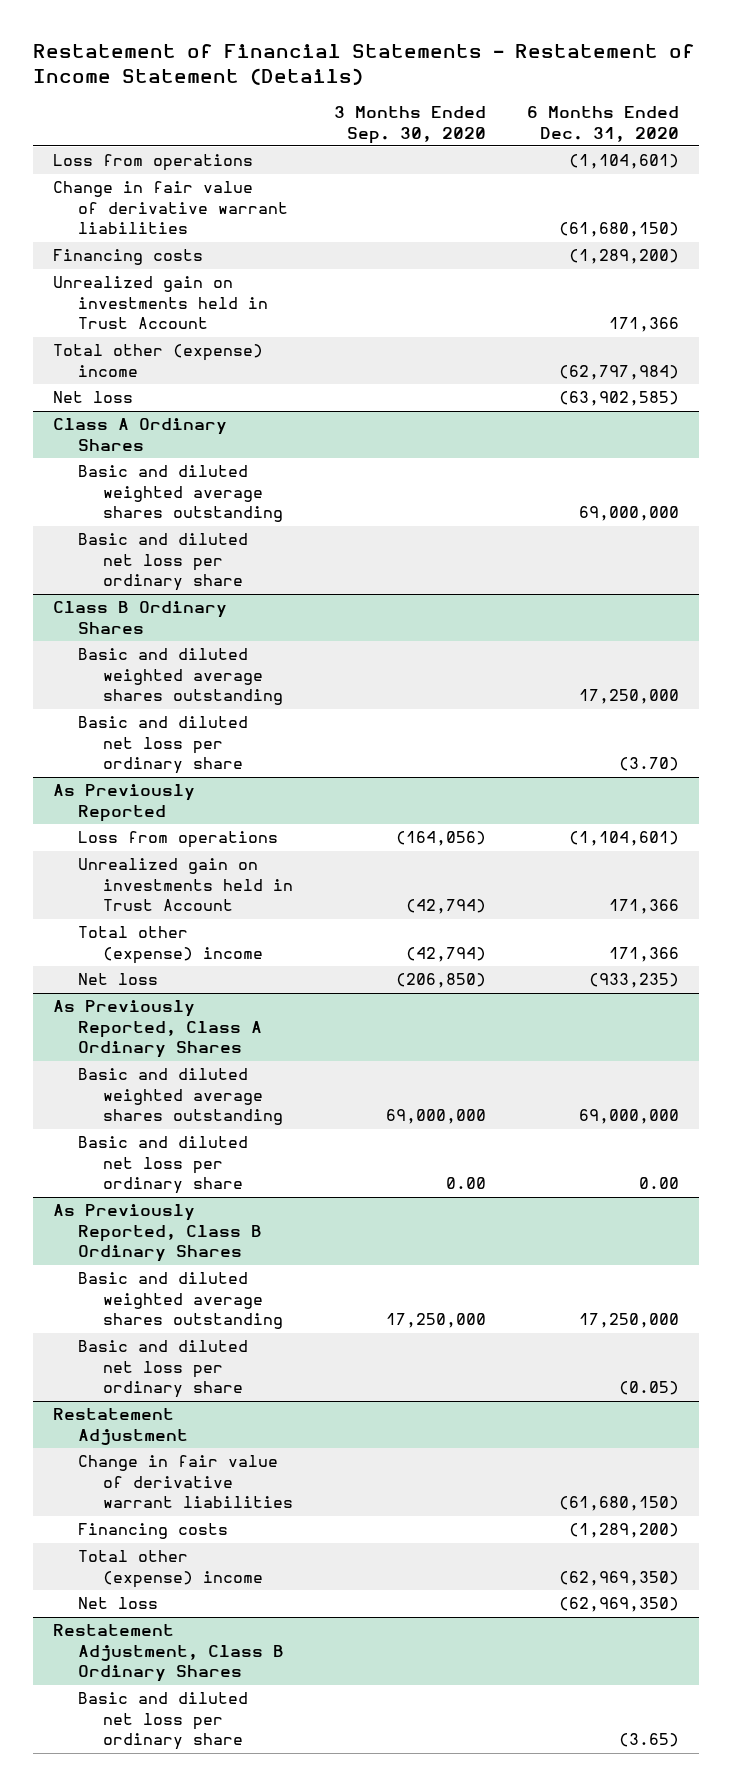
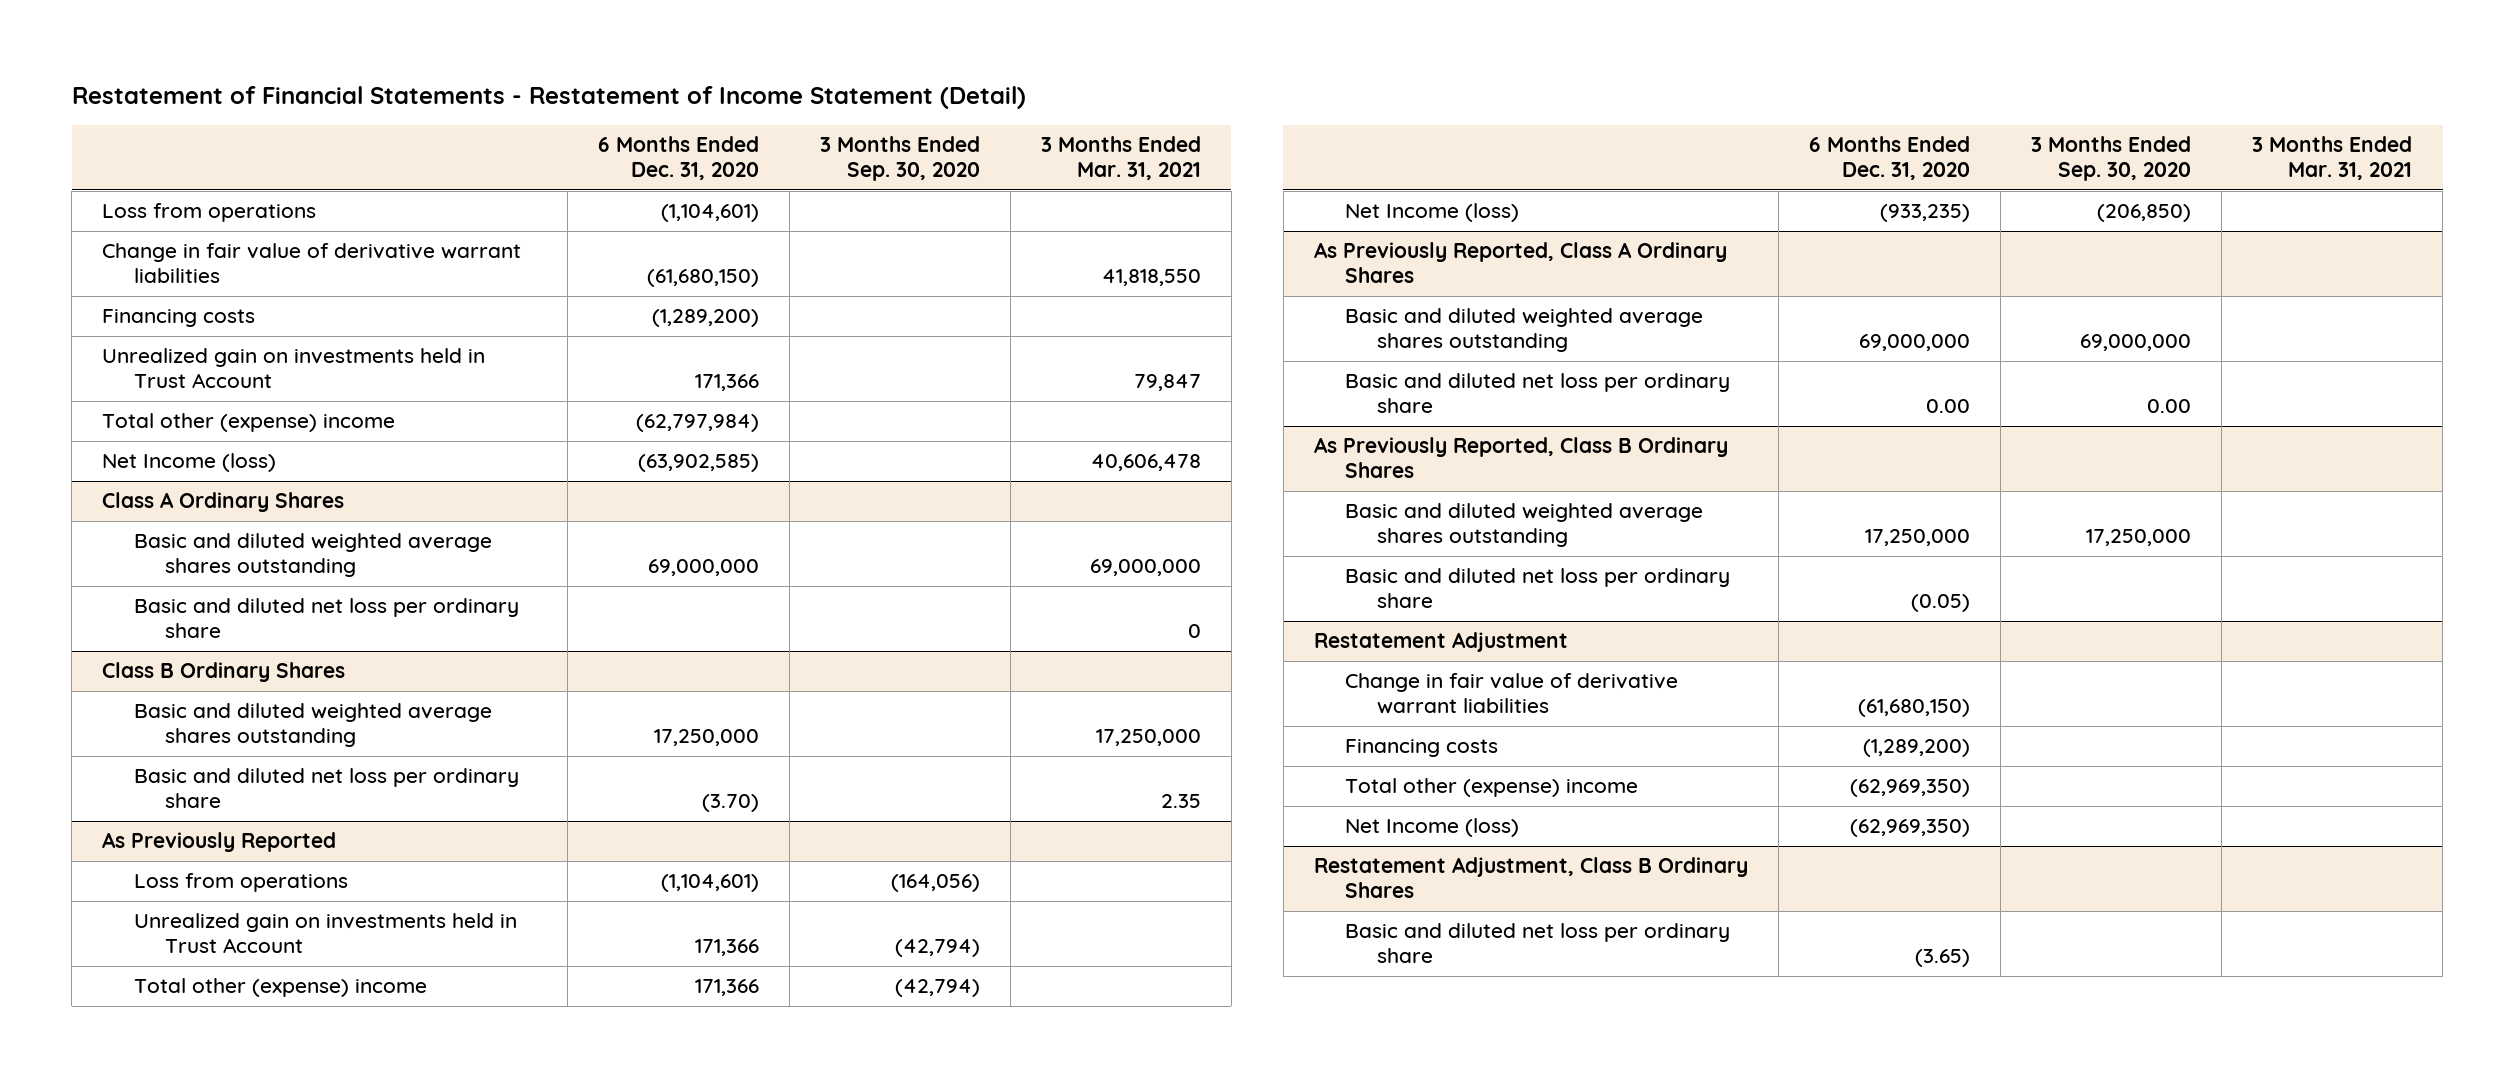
- Restatement of Financial Statements - Restatement of Income Statement (Details)
+ Restatement of Financial Statements - Restatement of Income Statement (Detail)
- | 3 Months Ended Sep. 30, 2020 | 6 Months Ended Dec. 31, 2020
+ | 6 Months Ended Dec. 31, 2020 | 3 Months Ended Sep. 30, 2020 | 3 Months Ended Mar. 31, 2021
- Net loss | | (63,902,585)
+ Net Income (loss) | (63,902,585) | | 40,606,478
@ As Previously Reported
- Net loss | (206,850) | (933,235)
+ Net Income (loss) | (933,235) | (206,850) |
@ Restatement Adjustment
- Net loss | | (62,969,350)
+ Net Income (loss) | (62,969,350) | |

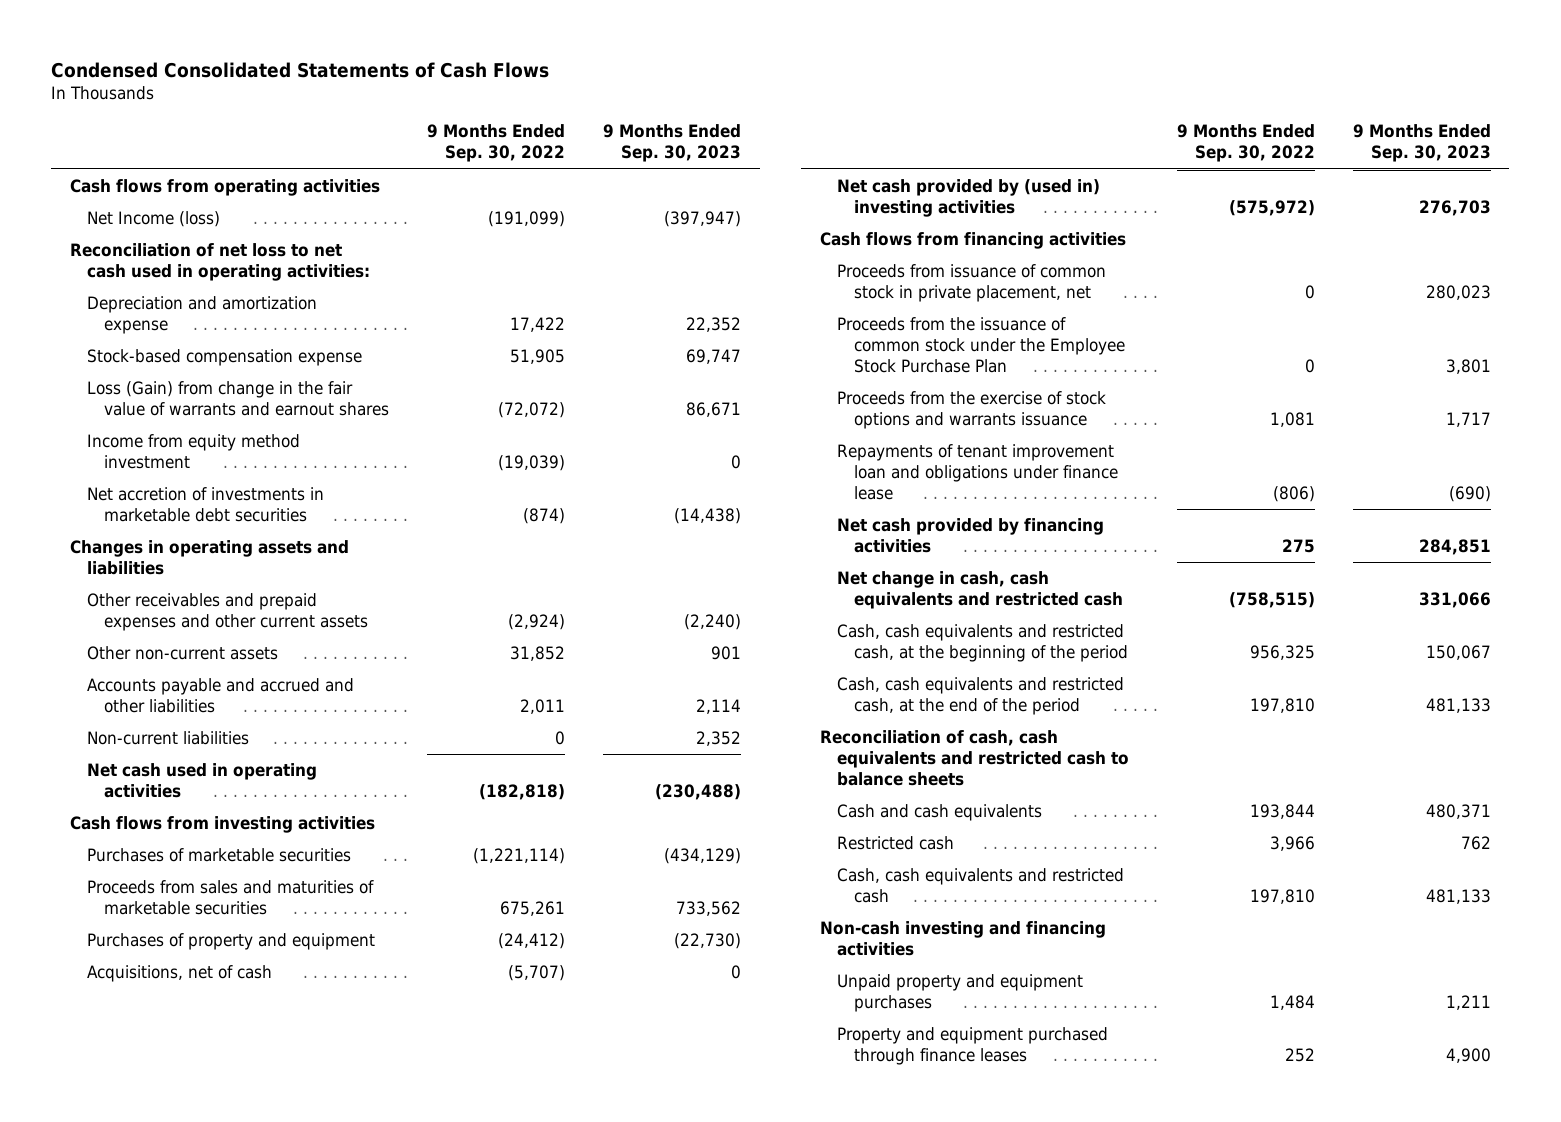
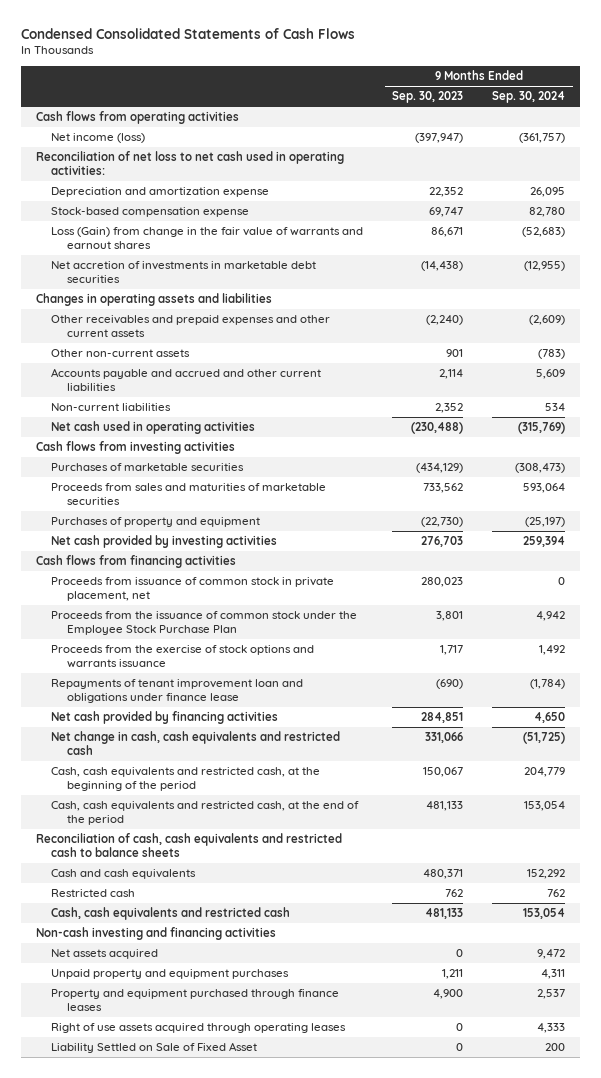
- | 9 Months Ended Sep. 30, 2022 | 9 Months Ended Sep. 30, 2023
+ | 9 Months Ended Sep. 30, 2023 | 9 Months Ended Sep. 30, 2024
- Net Income (loss) | (191,099) | (397,947)
+ Net income (loss) | (397,947) | (361,757)
- Income from equity method investment | (19,039) | 0
- Accounts payable and accrued and other liabilities | 2,011 | 2,114
+ Accounts payable and accrued and other current liabilities | 2,114 | 5,609
- Acquisitions, net of cash | (5,707) | 0
- Net cash provided by (used in) investing activities | (575,972) | 276,703
+ Net cash provided by investing activities | 276,703 | 259,394
+ Net assets acquired | 0 | 9,472
+ Right of use assets acquired through operating leases | 0 | 4,333
+ Liability Settled on Sale of Fixed Asset | 0 | 200

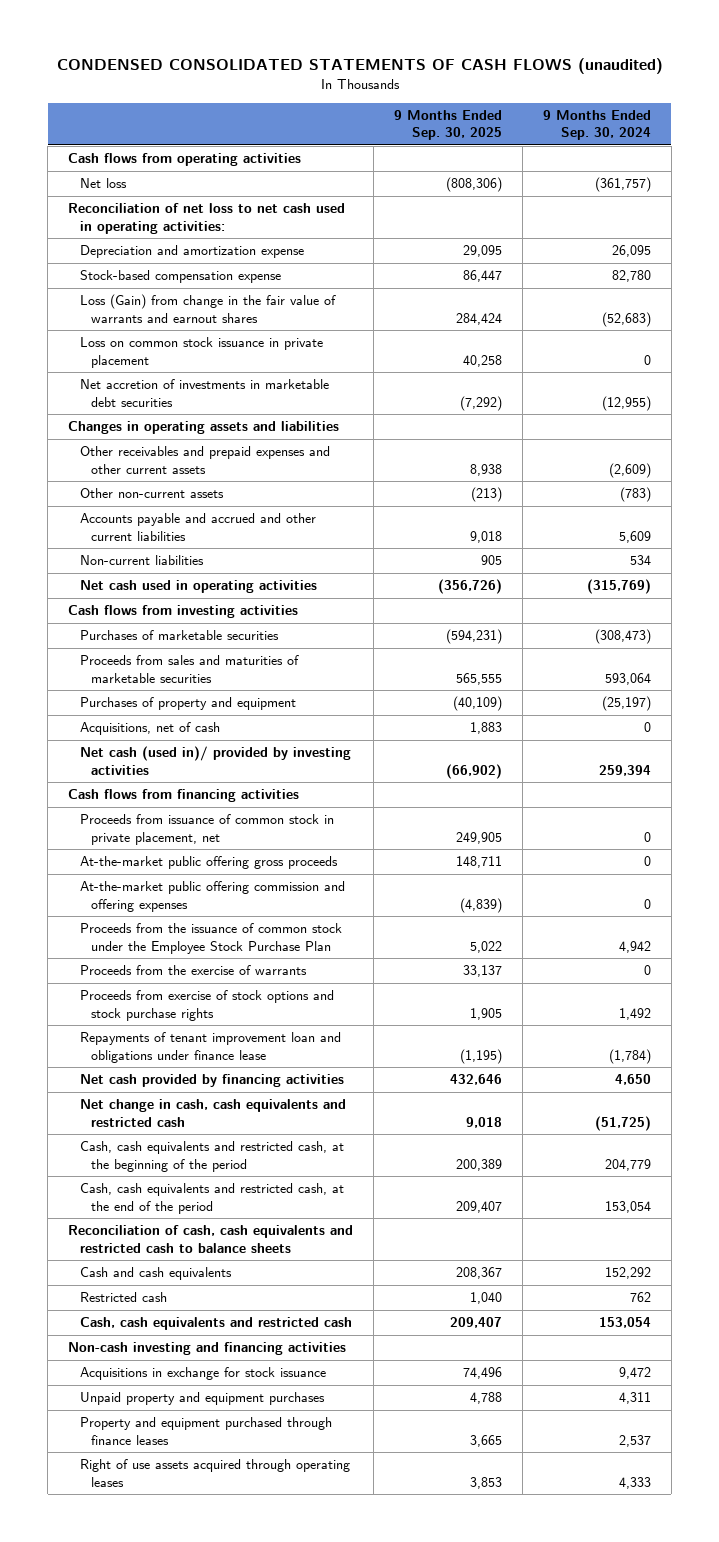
- Condensed Consolidated Statements of Cash Flows
+ CONDENSED CONSOLIDATED STATEMENTS OF CASH FLOWS (unaudited)
- | 9 Months Ended Sep. 30, 2023 | 9 Months Ended Sep. 30, 2024
+ | 9 Months Ended Sep. 30, 2025 | 9 Months Ended Sep. 30, 2024
- Net income (loss) | (397,947) | (361,757)
+ Net loss | (808,306) | (361,757)
+ Loss on common stock issuance in private placement | 40,258 | 0
- Net cash provided by investing activities | 276,703 | 259,394
+ Acquisitions, net of cash | 1,883 | 0
+ Net cash (used in)/ provided by investing activities | (66,902) | 259,394
+ At-the-market public offering gross proceeds | 148,711 | 0
+ At-the-market public offering commission and offering expenses | (4,839) | 0
- Proceeds from the exercise of stock options and warrants issuance | 1,717 | 1,492
+ Proceeds from the exercise of warrants | 33,137 | 0
+ Proceeds from exercise of stock options and stock purchase rights | 1,905 | 1,492
- Net assets acquired | 0 | 9,472
+ Acquisitions in exchange for stock issuance | 74,496 | 9,472
- Liability Settled on Sale of Fixed Asset | 0 | 200

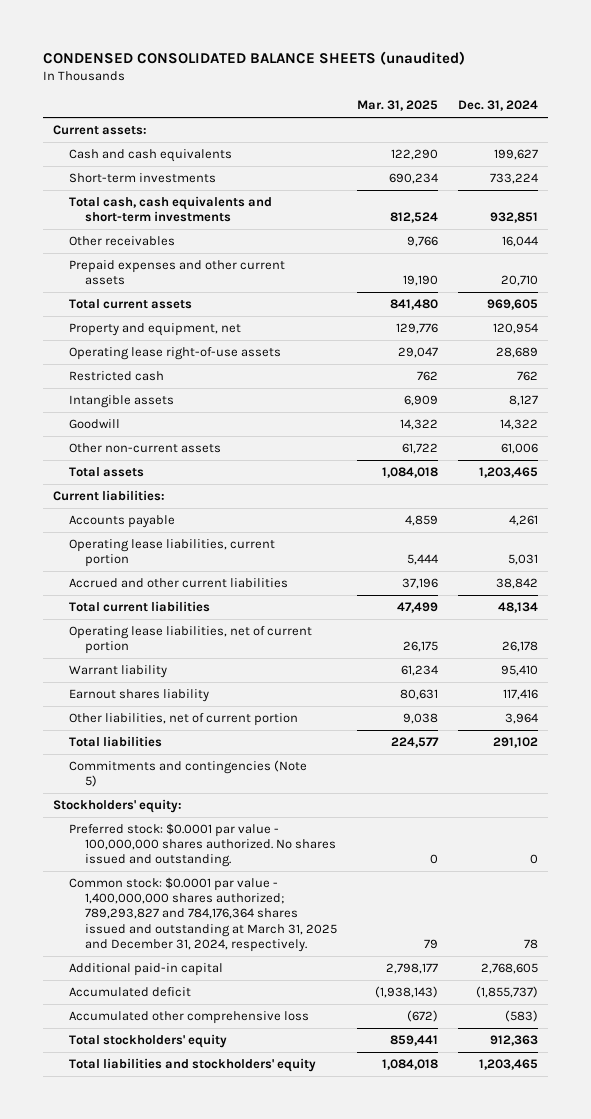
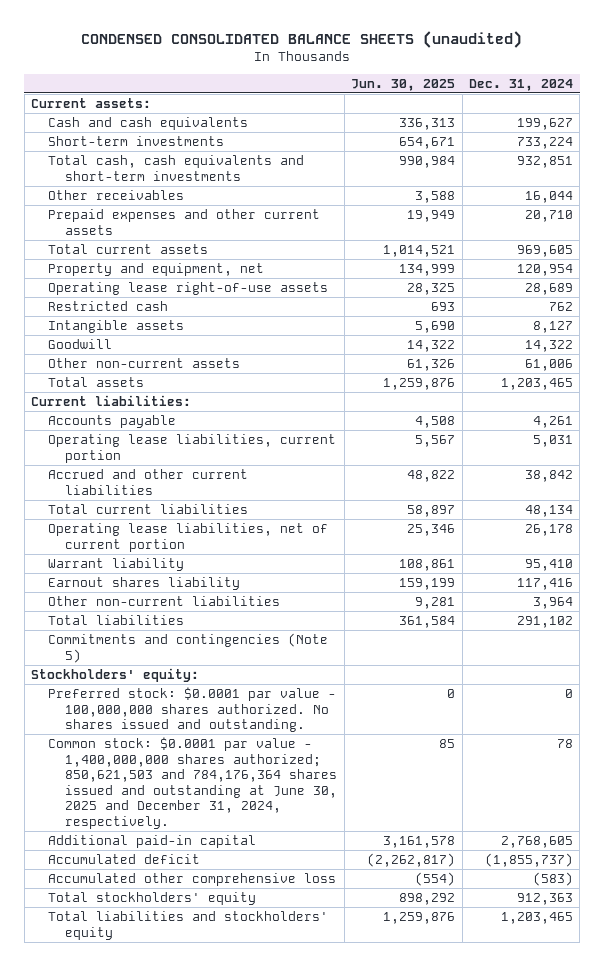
- | Mar. 31, 2025 | Dec. 31, 2024
+ | Jun. 30, 2025 | Dec. 31, 2024
- Other liabilities, net of current portion | 9,038 | 3,964
+ Other non-current liabilities | 9,281 | 3,964
- Common stock: $0.0001 par value - 1,400,000,000 shares authorized; 789,293,827 and 784,176,364 shares issued and outstanding at March 31, 2025 and December 31, 2024, respectively. | 79 | 78
+ Common stock: $0.0001 par value - 1,400,000,000 shares authorized; 850,621,503 and 784,176,364 shares issued and outstanding at June 30, 2025 and December 31, 2024, respectively. | 85 | 78

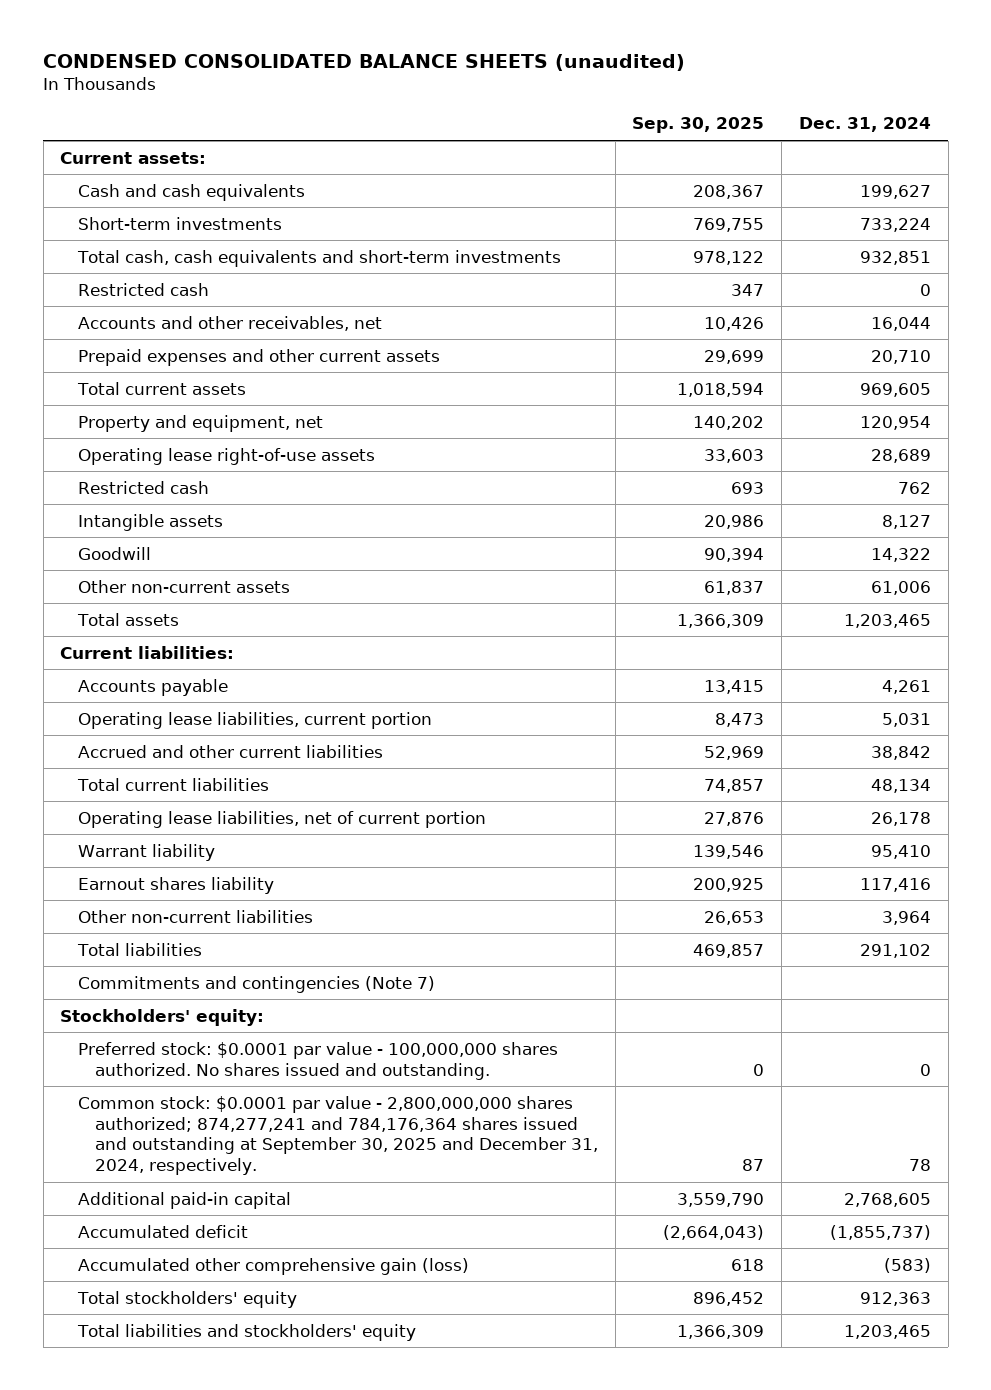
- | Jun. 30, 2025 | Dec. 31, 2024
+ | Sep. 30, 2025 | Dec. 31, 2024
- Other receivables | 3,588 | 16,044
+ Restricted cash | 347 | 0
+ Accounts and other receivables, net | 10,426 | 16,044
- Commitments and contingencies (Note 5)
+ Commitments and contingencies (Note 7)
- Common stock: $0.0001 par value - 1,400,000,000 shares authorized; 850,621,503 and 784,176,364 shares issued and outstanding at June 30, 2025 and December 31, 2024, respectively. | 85 | 78
+ Common stock: $0.0001 par value - 2,800,000,000 shares authorized; 874,277,241 and 784,176,364 shares issued and outstanding at September 30, 2025 and December 31, 2024, respectively. | 87 | 78
- Accumulated other comprehensive loss | (554) | (583)
+ Accumulated other comprehensive gain (loss) | 618 | (583)

